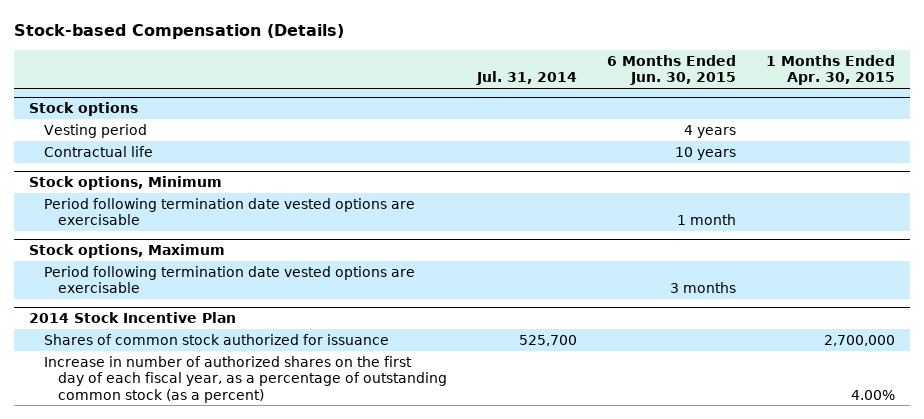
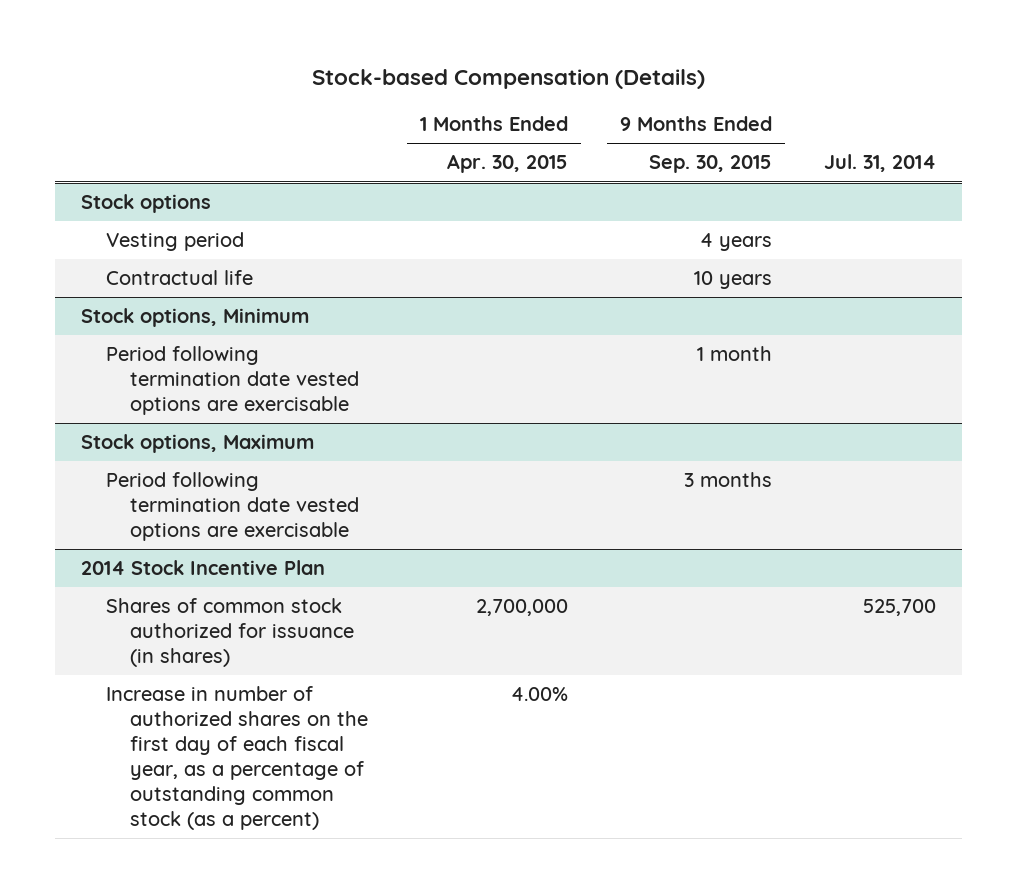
- | Jul. 31, 2014 | 6 Months Ended Jun. 30, 2015 | 1 Months Ended Apr. 30, 2015
+ | 1 Months Ended Apr. 30, 2015 | 9 Months Ended Sep. 30, 2015 | Jul. 31, 2014
@ 2014 Stock Incentive Plan
- Shares of common stock authorized for issuance | 525,700 | | 2,700,000
+ Shares of common stock authorized for issuance (in shares) | 2,700,000 | | 525,700

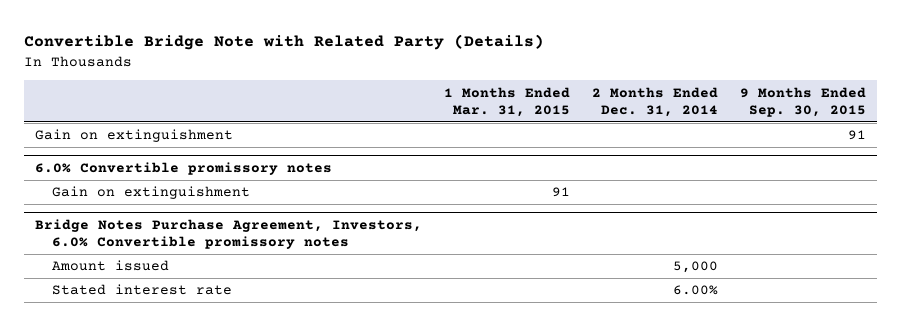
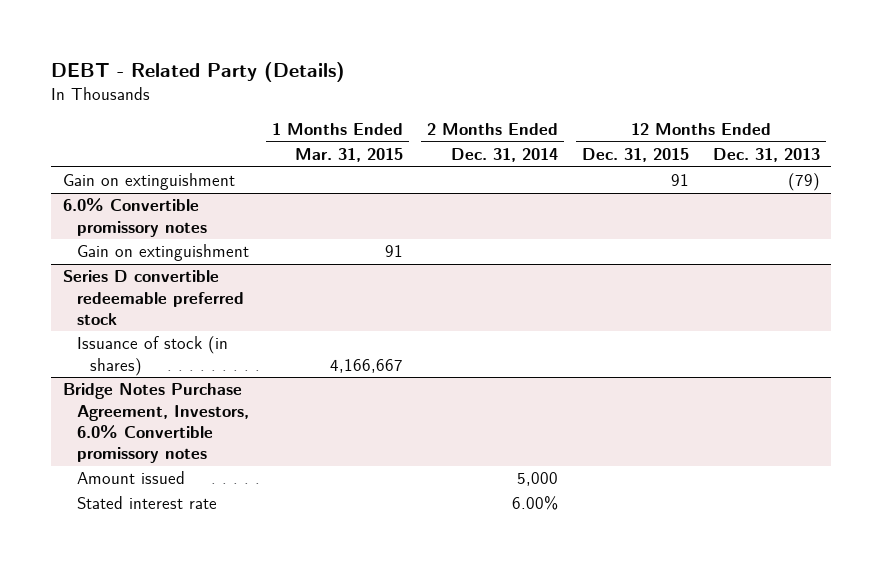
- Convertible Bridge Note with Related Party (Details)
+ DEBT - Related Party (Details)
- | 1 Months Ended Mar. 31, 2015 | 2 Months Ended Dec. 31, 2014 | 9 Months Ended Sep. 30, 2015
+ | 1 Months Ended Mar. 31, 2015 | 2 Months Ended Dec. 31, 2014 | 12 Months Ended Dec. 31, 2015 | 12 Months Ended Dec. 31, 2013
+ Series D convertible redeemable preferred stock
+ Issuance of stock (in shares) | 4,166,667 | | |

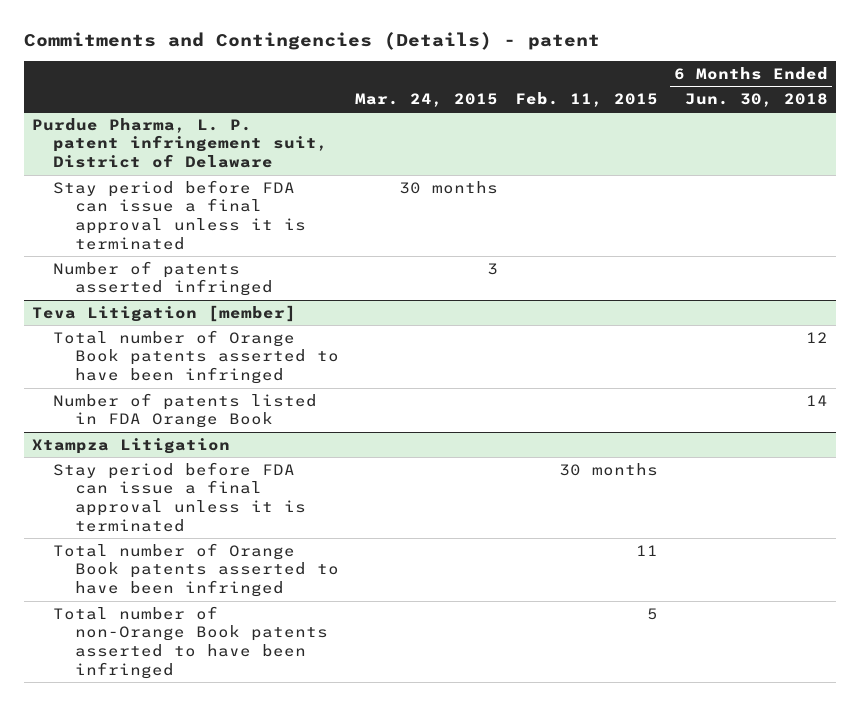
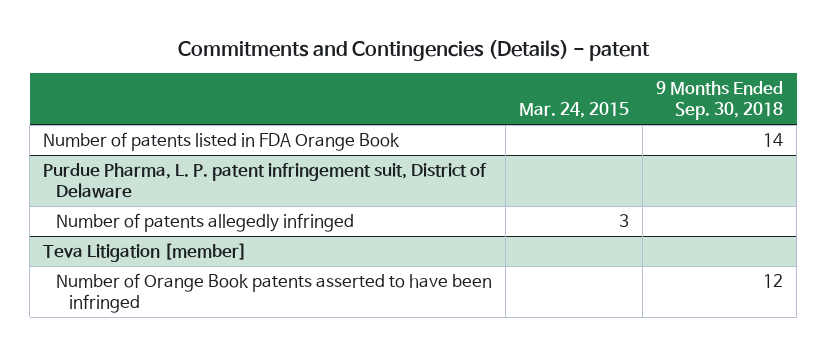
- | Mar. 24, 2015 | Feb. 11, 2015 | 6 Months Ended Jun. 30, 2018
+ | Mar. 24, 2015 | 9 Months Ended Sep. 30, 2018
+ Number of patents listed in FDA Orange Book | | 14
@ Purdue Pharma, L. P. patent infringement suit, District of Delaware
- Stay period before FDA can issue a final approval unless it is terminated | 30 months | |
- Number of patents asserted infringed | 3 | |
+ Number of patents allegedly infringed | 3 |
@ Teva Litigation [member]
- Total number of Orange Book patents asserted to have been infringed | | | 12
- Number of patents listed in FDA Orange Book | | | 14
- Xtampza Litigation
- Stay period before FDA can issue a final approval unless it is terminated | | 30 months |
- Total number of Orange Book patents asserted to have been infringed | | 11 |
- Total number of non-Orange Book patents asserted to have been infringed | | 5 |
@ Teva Litigation [member]
+ Number of Orange Book patents asserted to have been infringed | | 12

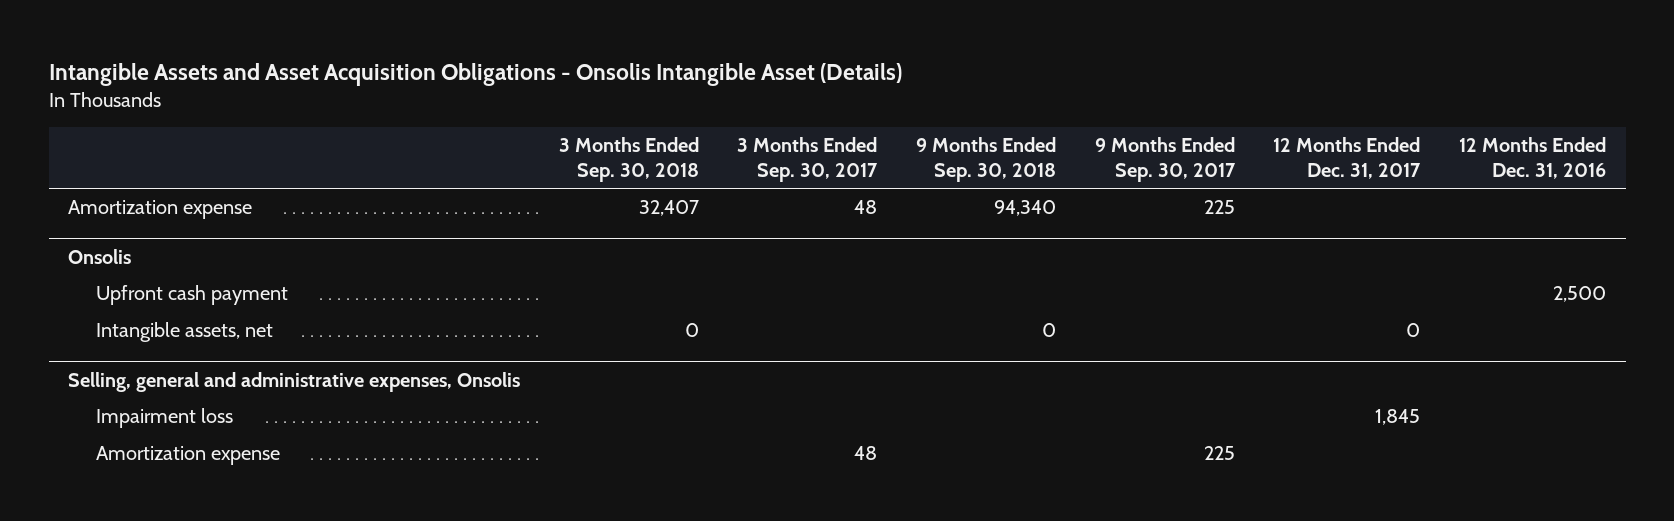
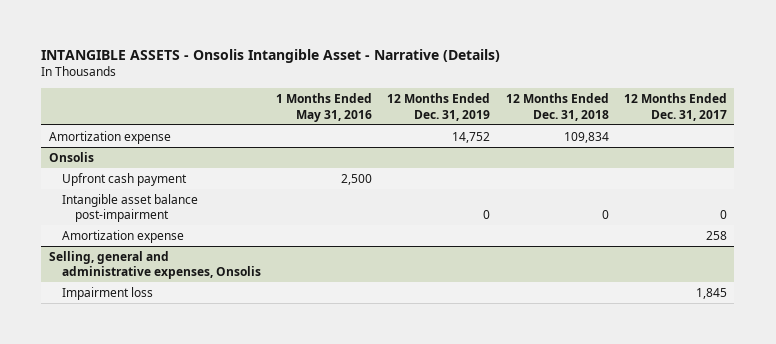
- Intangible Assets and Asset Acquisition Obligations - Onsolis Intangible Asset (Details)
+ INTANGIBLE ASSETS - Onsolis Intangible Asset - Narrative (Details)
- | 3 Months Ended Sep. 30, 2018 | 3 Months Ended Sep. 30, 2017 | 9 Months Ended Sep. 30, 2018 | 9 Months Ended Sep. 30, 2017 | 12 Months Ended Dec. 31, 2017 | 12 Months Ended Dec. 31, 2016
+ | 1 Months Ended May 31, 2016 | 12 Months Ended Dec. 31, 2019 | 12 Months Ended Dec. 31, 2018 | 12 Months Ended Dec. 31, 2017
@ Onsolis
- Intangible assets, net | 0 | | 0 | | 0 |
+ Intangible asset balance post-impairment | | 0 | 0 | 0
+ Amortization expense | | | | 258
@ Selling, general and administrative expenses, Onsolis
- Amortization expense | | 48 | | 225 | |

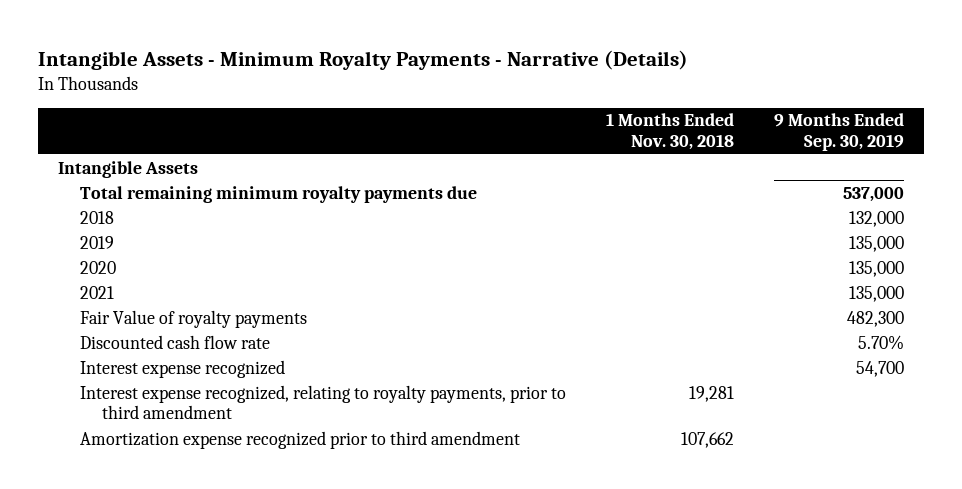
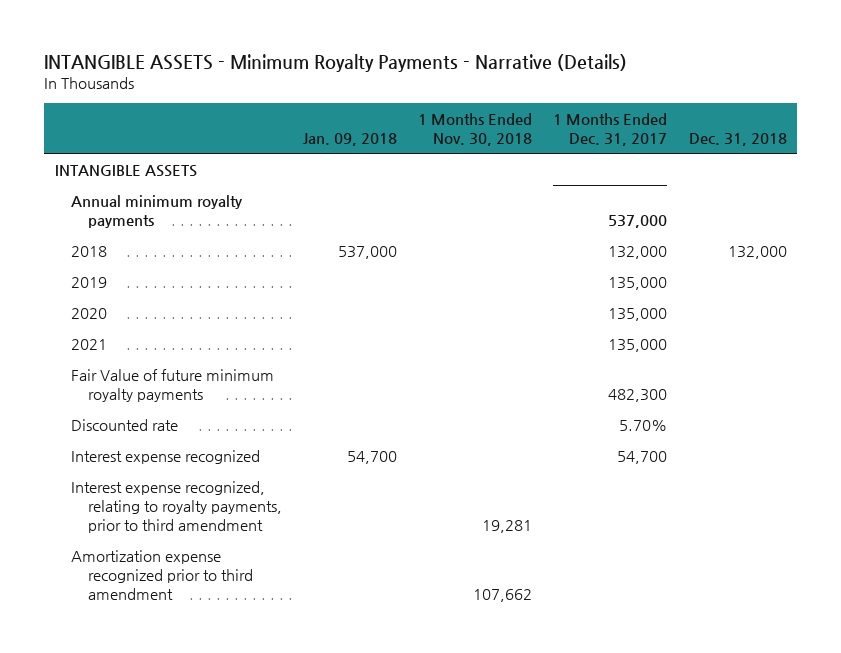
- Intangible Assets - Minimum Royalty Payments - Narrative (Details)
+ INTANGIBLE ASSETS - Minimum Royalty Payments - Narrative (Details)
- | 1 Months Ended Nov. 30, 2018 | 9 Months Ended Sep. 30, 2019
+ | Jan. 09, 2018 | 1 Months Ended Nov. 30, 2018 | 1 Months Ended Dec. 31, 2017 | Dec. 31, 2018
- Intangible Assets
- Total remaining minimum royalty payments due | | 537,000
+ INTANGIBLE ASSETS
+ Annual minimum royalty payments | | | 537,000 |
- Fair Value of royalty payments | | 482,300
- Discounted cash flow rate | | 5.70%
+ Fair Value of future minimum royalty payments | | | 482,300 |
+ Discounted rate | | | 5.70% |

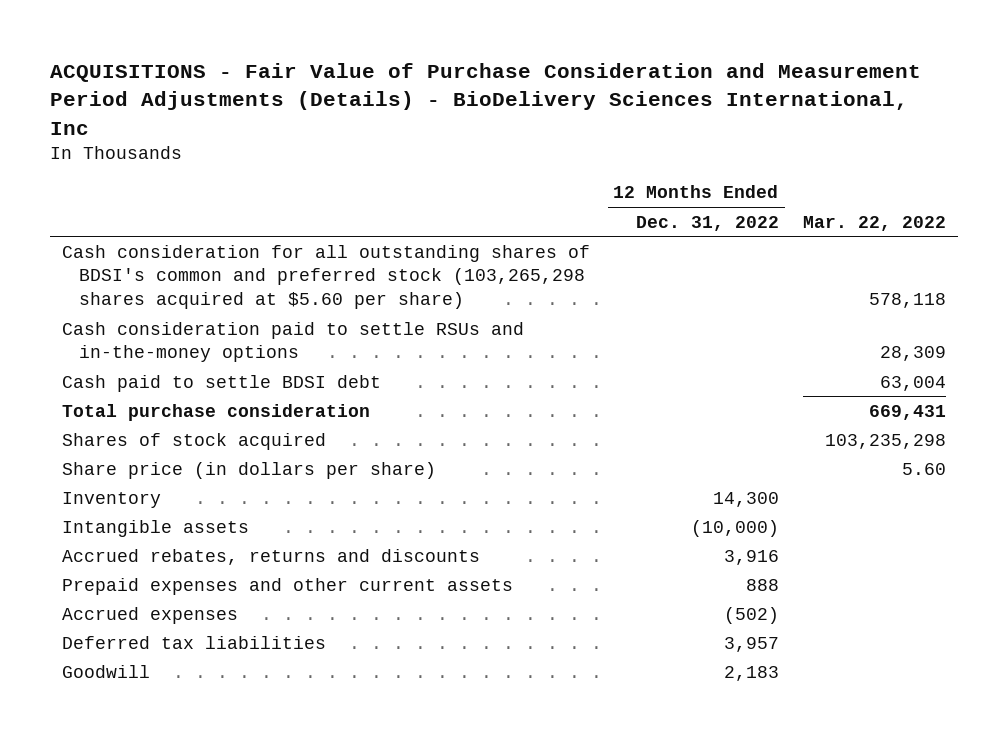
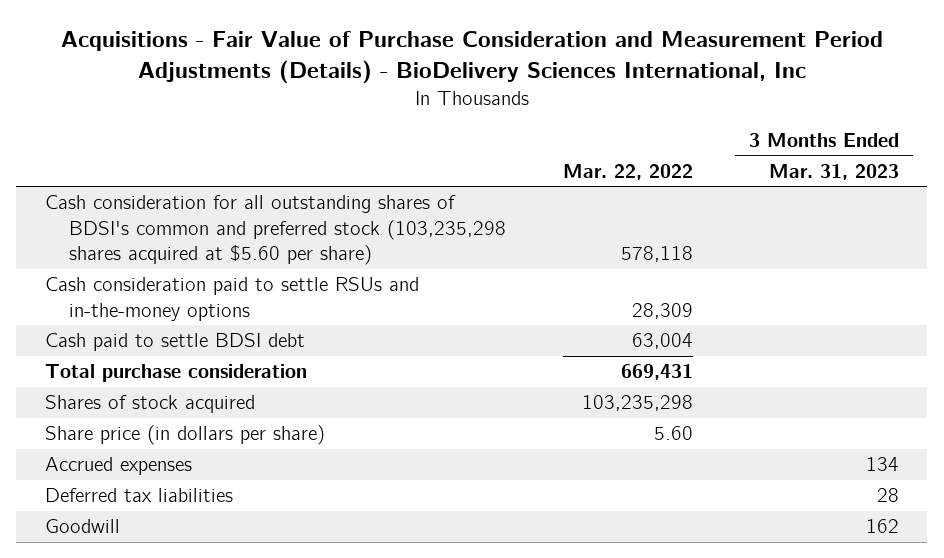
- ACQUISITIONS - Fair Value of Purchase Consideration and Measurement Period Adjustments (Details) - BioDelivery Sciences International, Inc
+ Acquisitions - Fair Value of Purchase Consideration and Measurement Period Adjustments (Details) - BioDelivery Sciences International, Inc
- | 12 Months Ended Dec. 31, 2022 | Mar. 22, 2022
+ | Mar. 22, 2022 | 3 Months Ended Mar. 31, 2023
- Cash consideration for all outstanding shares of BDSI's common and preferred stock (103,265,298 shares acquired at $5.60 per share) | | 578,118
+ Cash consideration for all outstanding shares of BDSI's common and preferred stock (103,235,298 shares acquired at $5.60 per share) | 578,118 |
- Inventory | 14,300 |
- Intangible assets | (10,000) |
- Accrued rebates, returns and discounts | 3,916 |
- Prepaid expenses and other current assets | 888 |

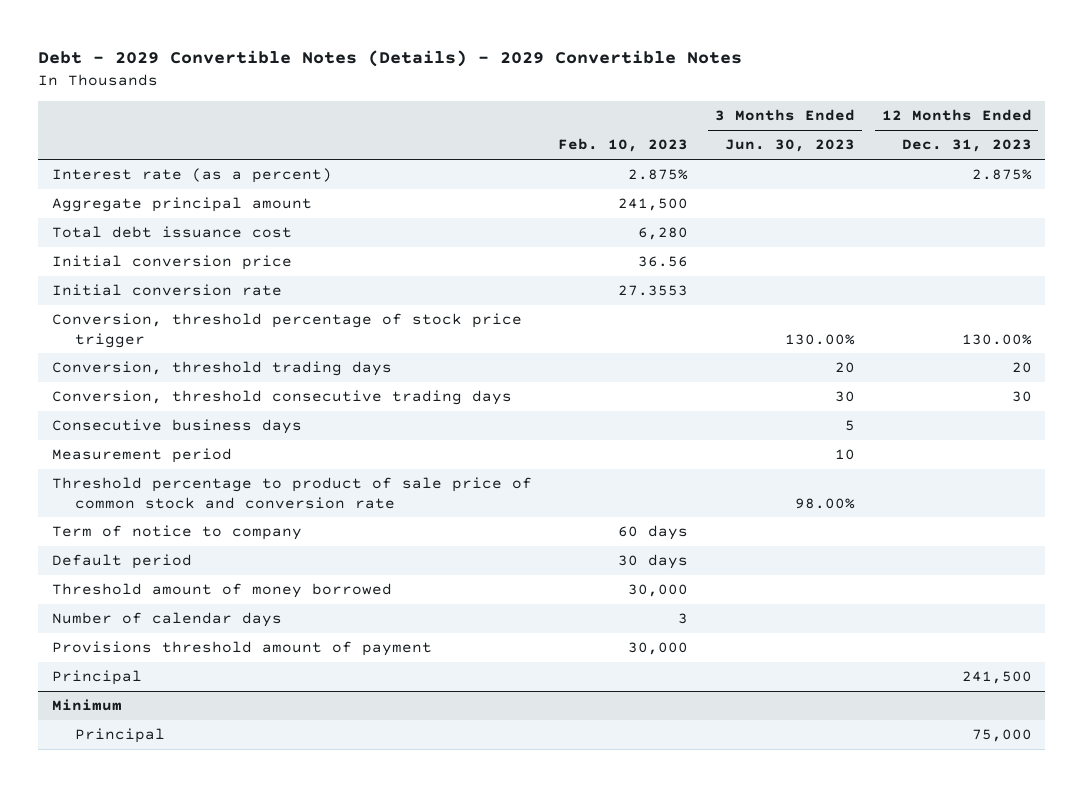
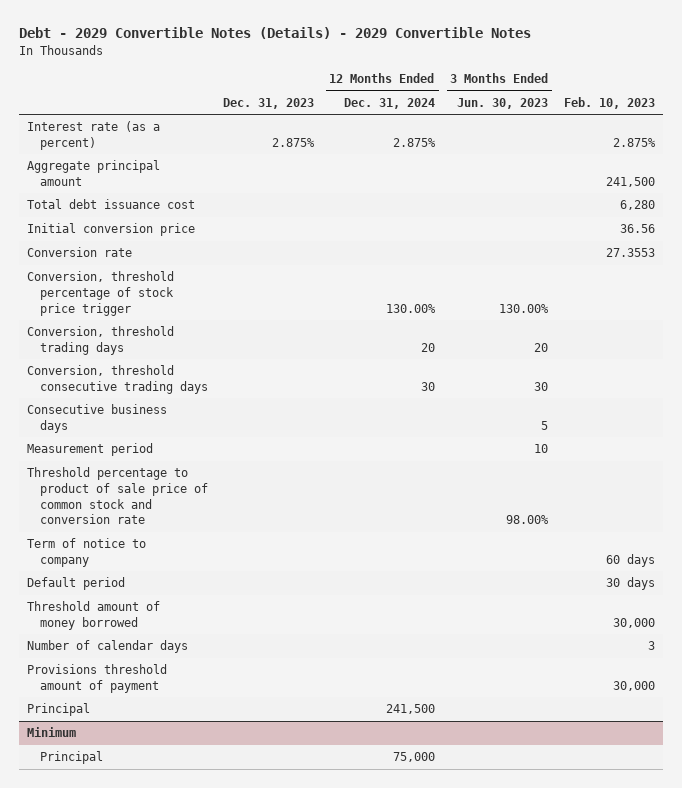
- | Feb. 10, 2023 | 3 Months Ended Jun. 30, 2023 | 12 Months Ended Dec. 31, 2023
+ | Dec. 31, 2023 | 12 Months Ended Dec. 31, 2024 | 3 Months Ended Jun. 30, 2023 | Feb. 10, 2023
- Initial conversion rate | 27.3553 | |
+ Conversion rate | | | | 27.3553

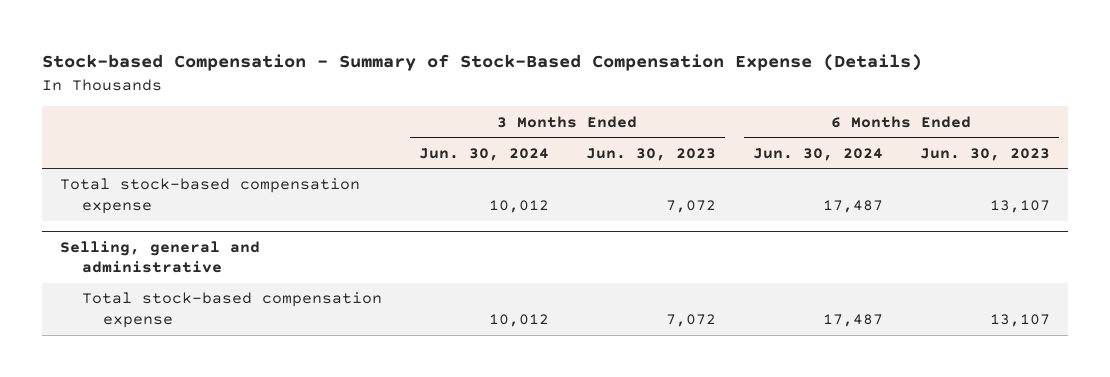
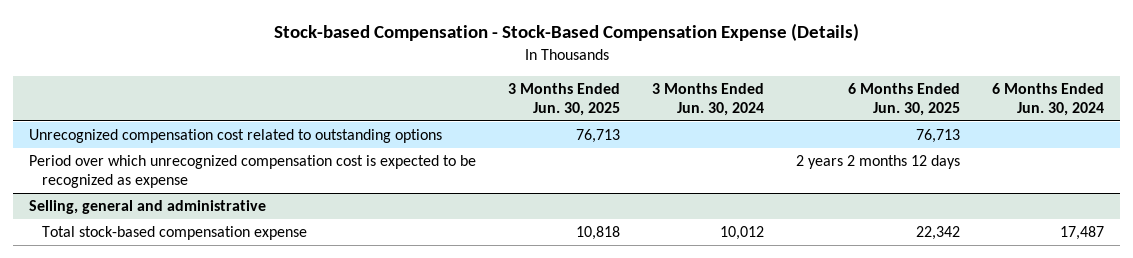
- Stock-based Compensation - Summary of Stock-Based Compensation Expense (Details)
+ Stock-based Compensation - Stock-Based Compensation Expense (Details)
- | 3 Months Ended Jun. 30, 2024 | 3 Months Ended Jun. 30, 2023 | 6 Months Ended Jun. 30, 2024 | 6 Months Ended Jun. 30, 2023
+ | 3 Months Ended Jun. 30, 2025 | 3 Months Ended Jun. 30, 2024 | 6 Months Ended Jun. 30, 2025 | 6 Months Ended Jun. 30, 2024
- Total stock-based compensation expense | 10,012 | 7,072 | 17,487 | 13,107
+ Unrecognized compensation cost related to outstanding options | 76,713 | | 76,713 |
+ Period over which unrecognized compensation cost is expected to be recognized as expense | | | 2 years 2 months 12 days |

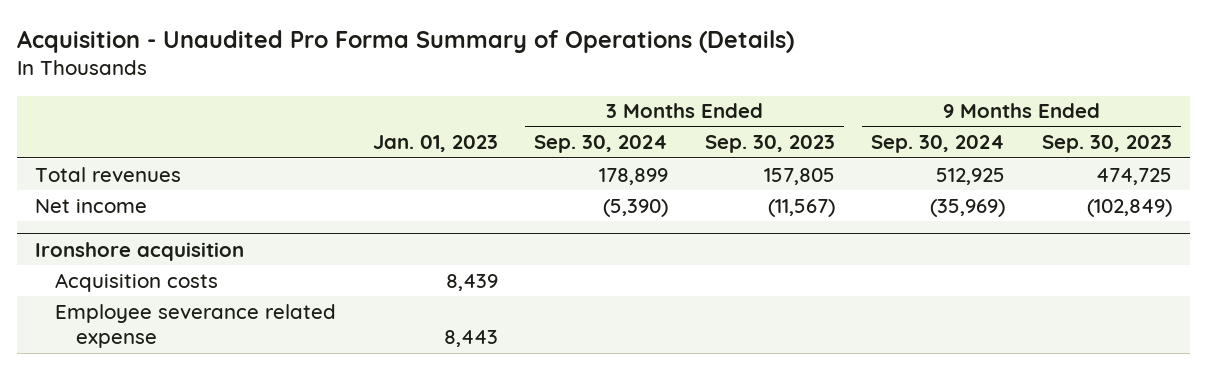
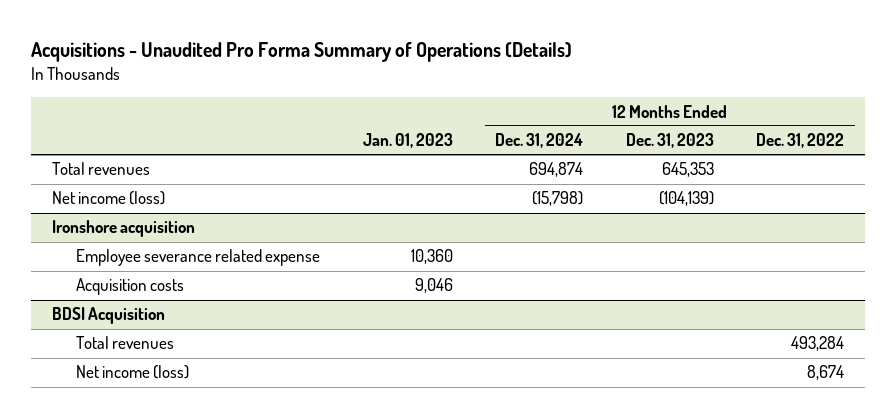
- Acquisition - Unaudited Pro Forma Summary of Operations (Details)
+ Acquisitions - Unaudited Pro Forma Summary of Operations (Details)
- | Jan. 01, 2023 | 3 Months Ended Sep. 30, 2024 | 3 Months Ended Sep. 30, 2023 | 9 Months Ended Sep. 30, 2024 | 9 Months Ended Sep. 30, 2023
+ | Jan. 01, 2023 | 12 Months Ended Dec. 31, 2024 | 12 Months Ended Dec. 31, 2023 | 12 Months Ended Dec. 31, 2022
- Net income | | (5,390) | (11,567) | (35,969) | (102,849)
+ Net income (loss) | | (15,798) | (104,139) |
@ Ironshore acquisition
- Acquisition costs | 8,439 | | | |
- Employee severance related expense | 8,443 | | | |
+ Employee severance related expense | 10,360 | | |
+ Acquisition costs | 9,046 | | |
+ BDSI Acquisition
+ Total revenues | | | | 493,284
+ Net income (loss) | | | | 8,674

